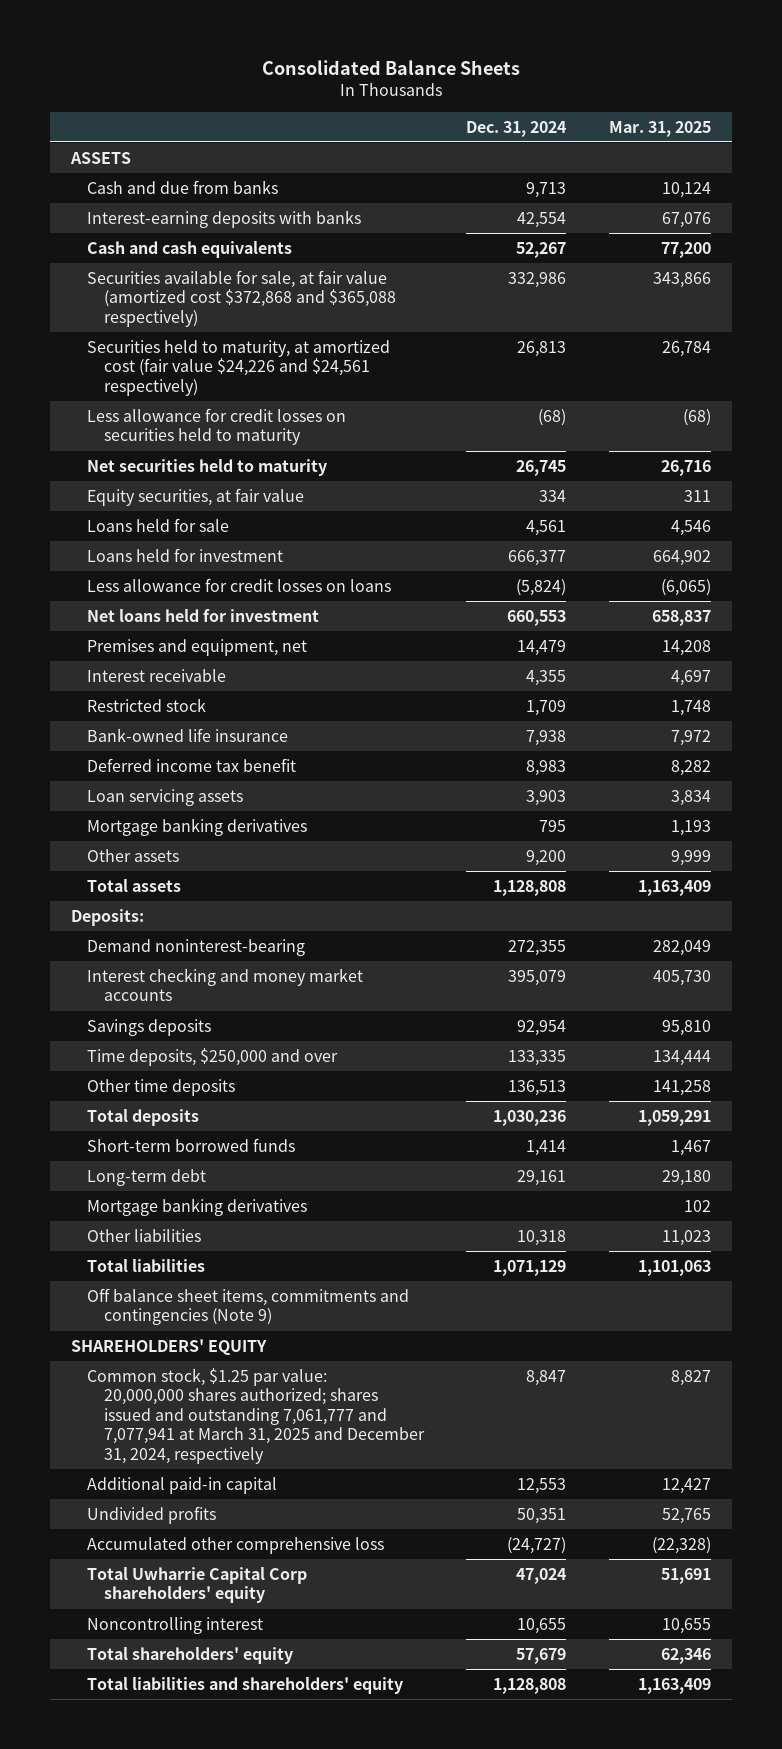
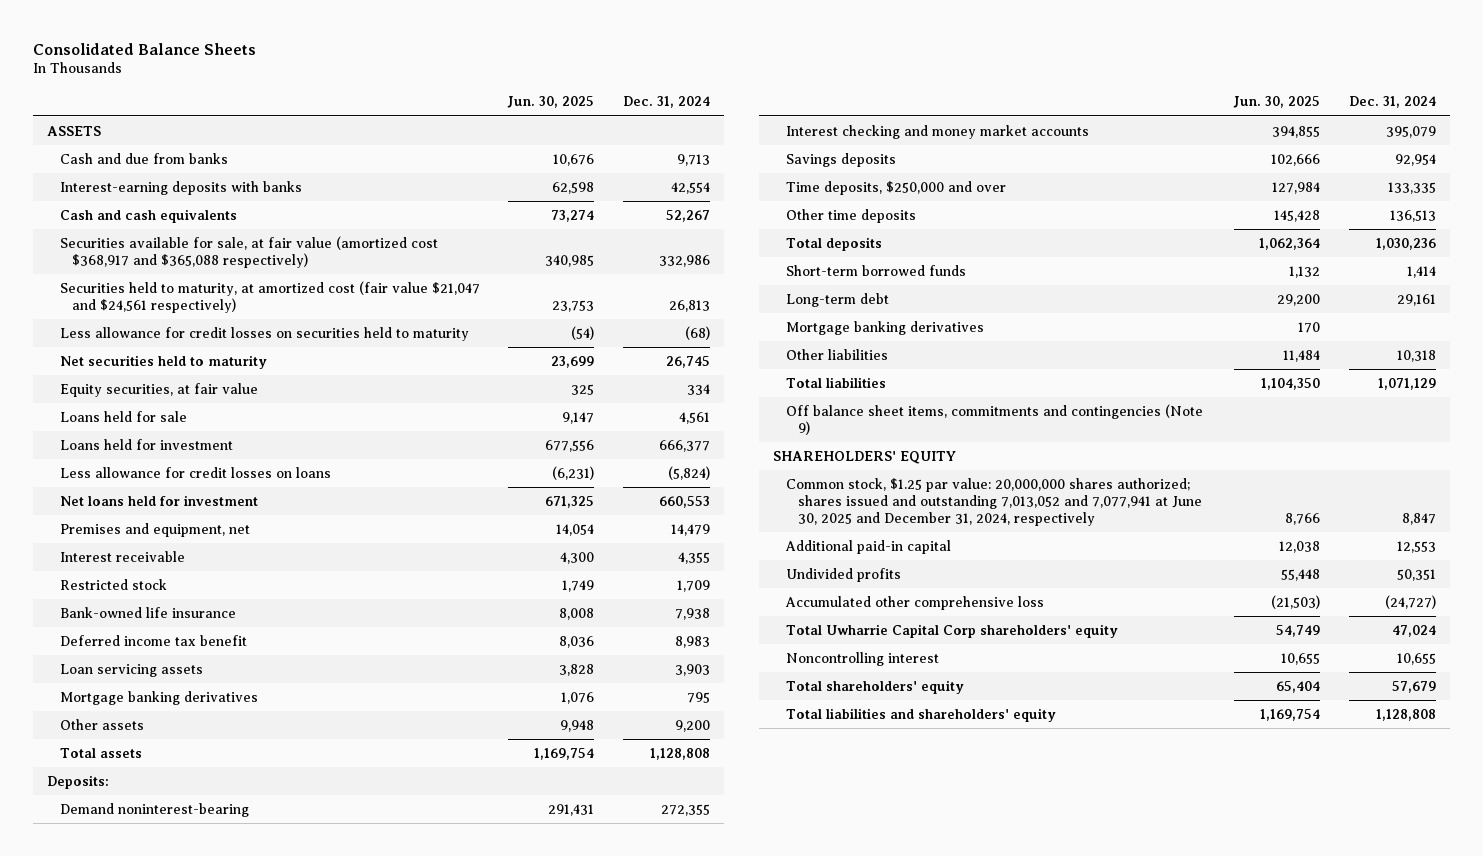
- | Dec. 31, 2024 | Mar. 31, 2025
+ | Jun. 30, 2025 | Dec. 31, 2024
- Securities available for sale, at fair value (amortized cost $372,868 and $365,088 respectively) | 332,986 | 343,866
- Securities held to maturity, at amortized cost (fair value $24,226 and $24,561 respectively) | 26,813 | 26,784
+ Securities available for sale, at fair value (amortized cost $368,917 and $365,088 respectively) | 340,985 | 332,986
+ Securities held to maturity, at amortized cost (fair value $21,047 and $24,561 respectively) | 23,753 | 26,813
- Common stock, $1.25 par value: 20,000,000 shares authorized; shares issued and outstanding 7,061,777 and 7,077,941 at March 31, 2025 and December 31, 2024, respectively | 8,847 | 8,827
+ Common stock, $1.25 par value: 20,000,000 shares authorized; shares issued and outstanding 7,013,052 and 7,077,941 at June 30, 2025 and December 31, 2024, respectively | 8,766 | 8,847

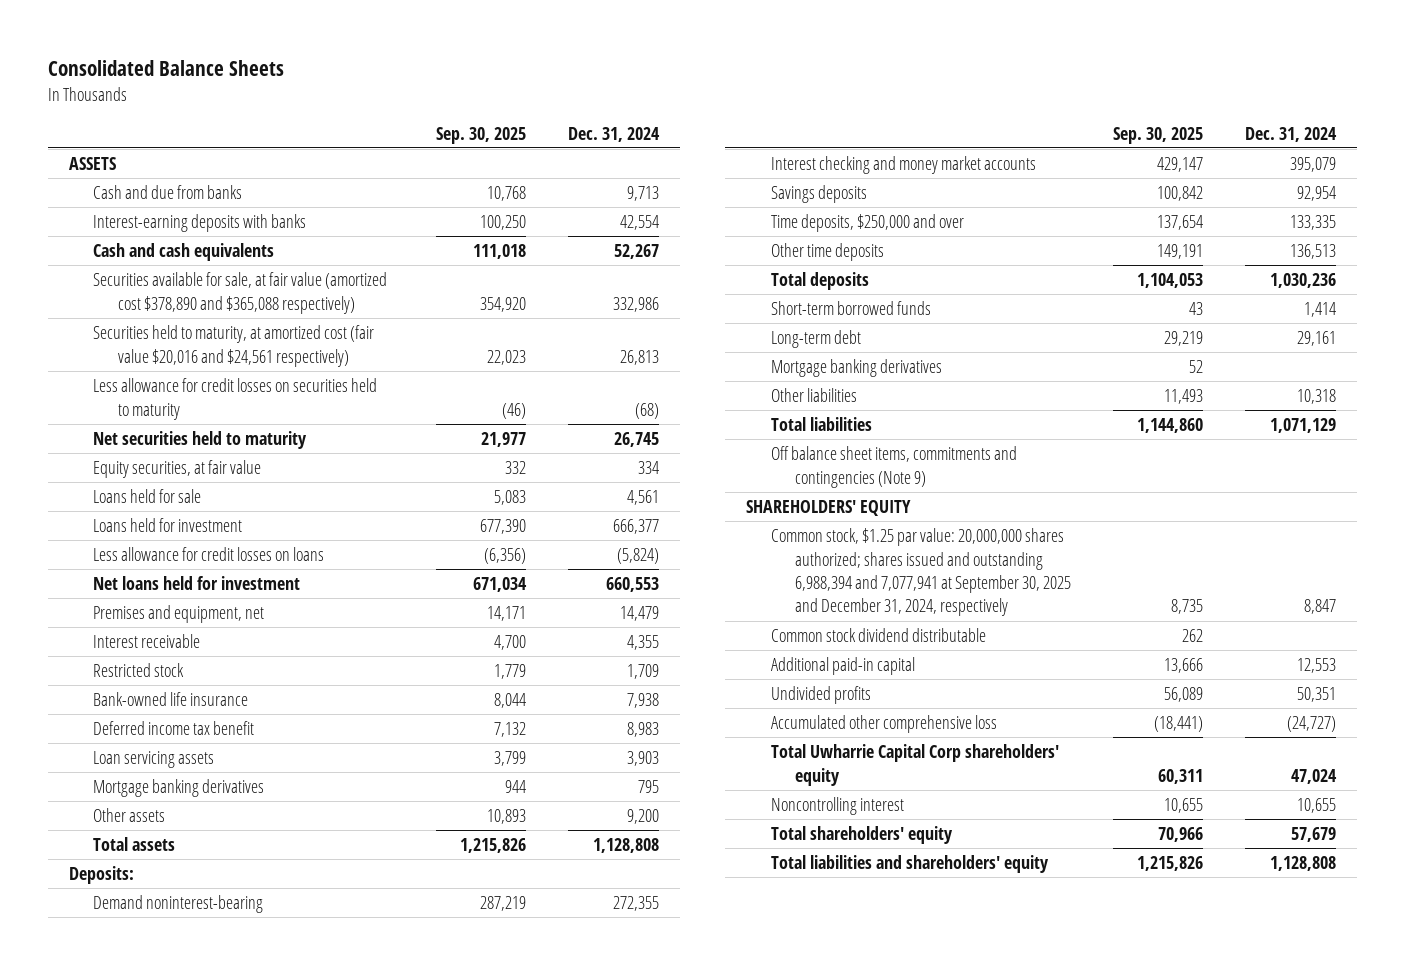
- | Jun. 30, 2025 | Dec. 31, 2024
+ | Sep. 30, 2025 | Dec. 31, 2024
- Securities available for sale, at fair value (amortized cost $368,917 and $365,088 respectively) | 340,985 | 332,986
- Securities held to maturity, at amortized cost (fair value $21,047 and $24,561 respectively) | 23,753 | 26,813
+ Securities available for sale, at fair value (amortized cost $378,890 and $365,088 respectively) | 354,920 | 332,986
+ Securities held to maturity, at amortized cost (fair value $20,016 and $24,561 respectively) | 22,023 | 26,813
- Common stock, $1.25 par value: 20,000,000 shares authorized; shares issued and outstanding 7,013,052 and 7,077,941 at June 30, 2025 and December 31, 2024, respectively | 8,766 | 8,847
+ Common stock, $1.25 par value: 20,000,000 shares authorized; shares issued and outstanding 6,988,394 and 7,077,941 at September 30, 2025 and December 31, 2024, respectively | 8,735 | 8,847
+ Common stock dividend distributable | 262 |

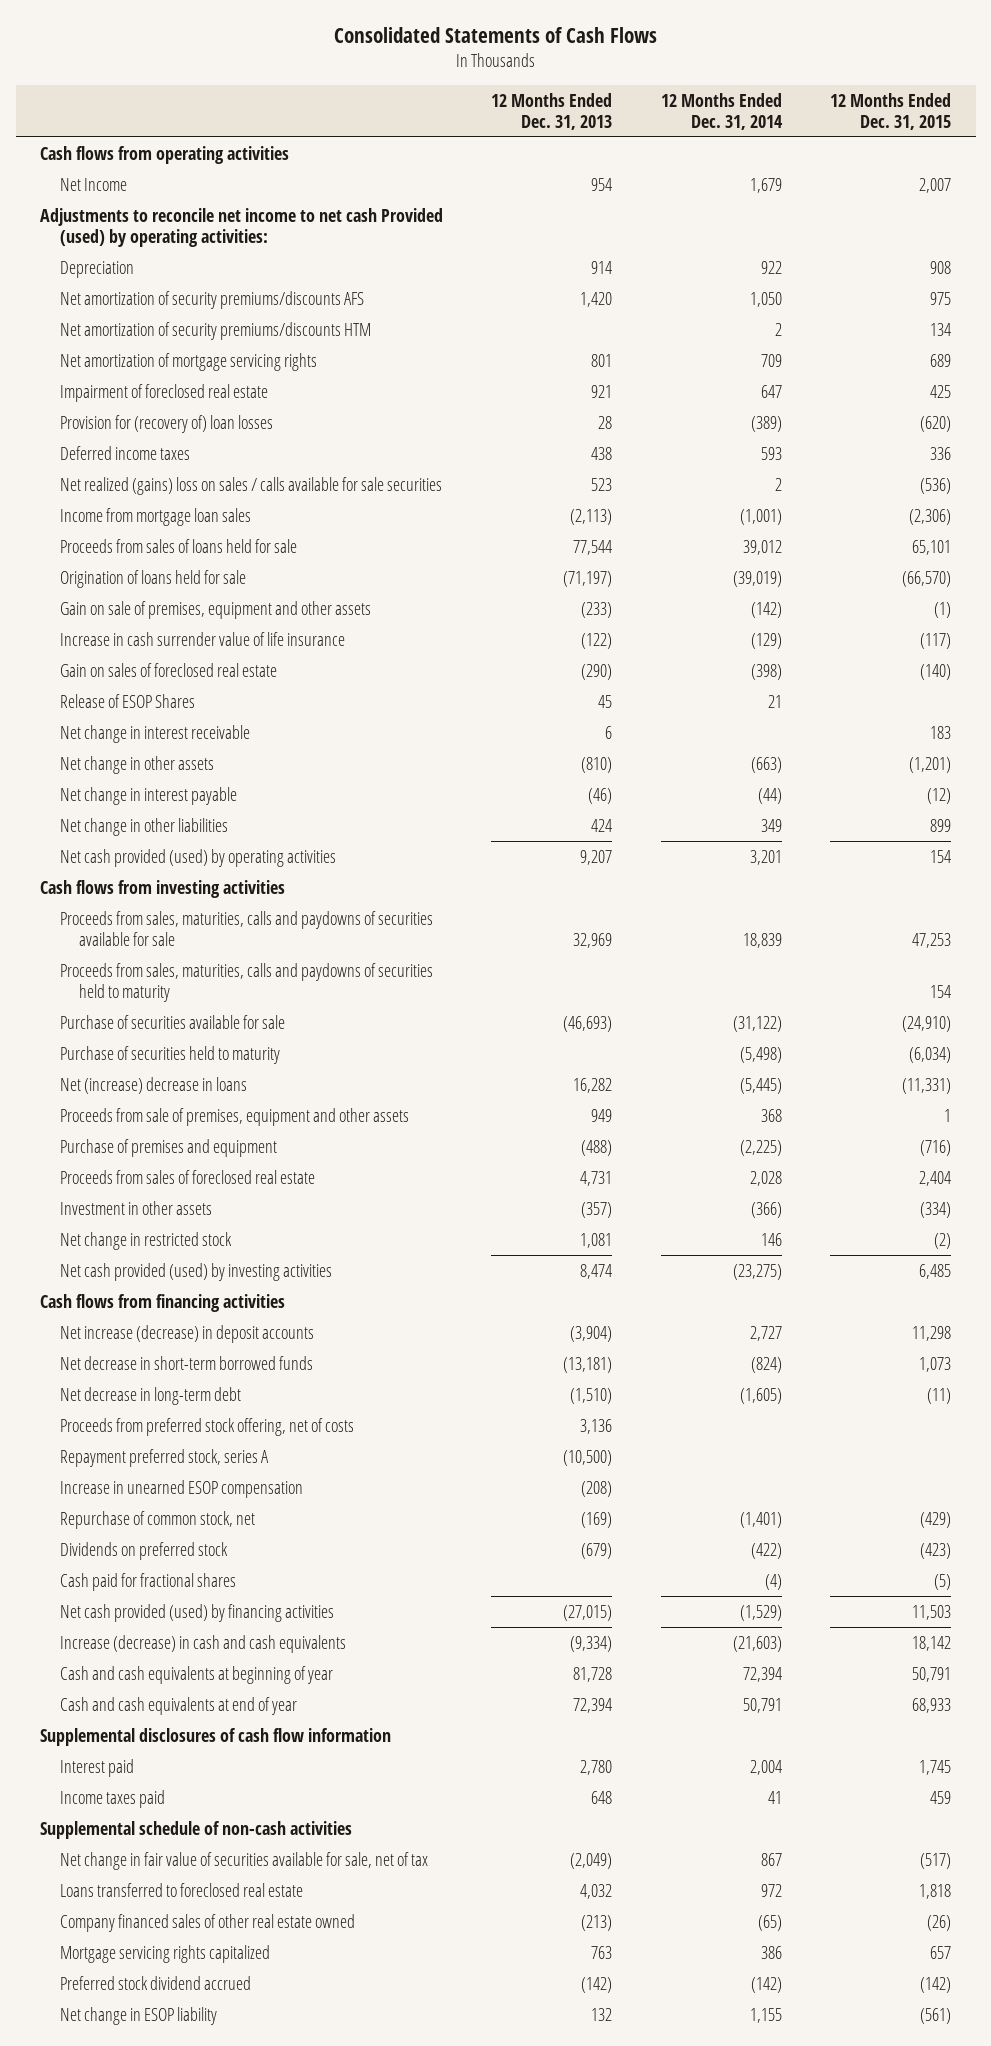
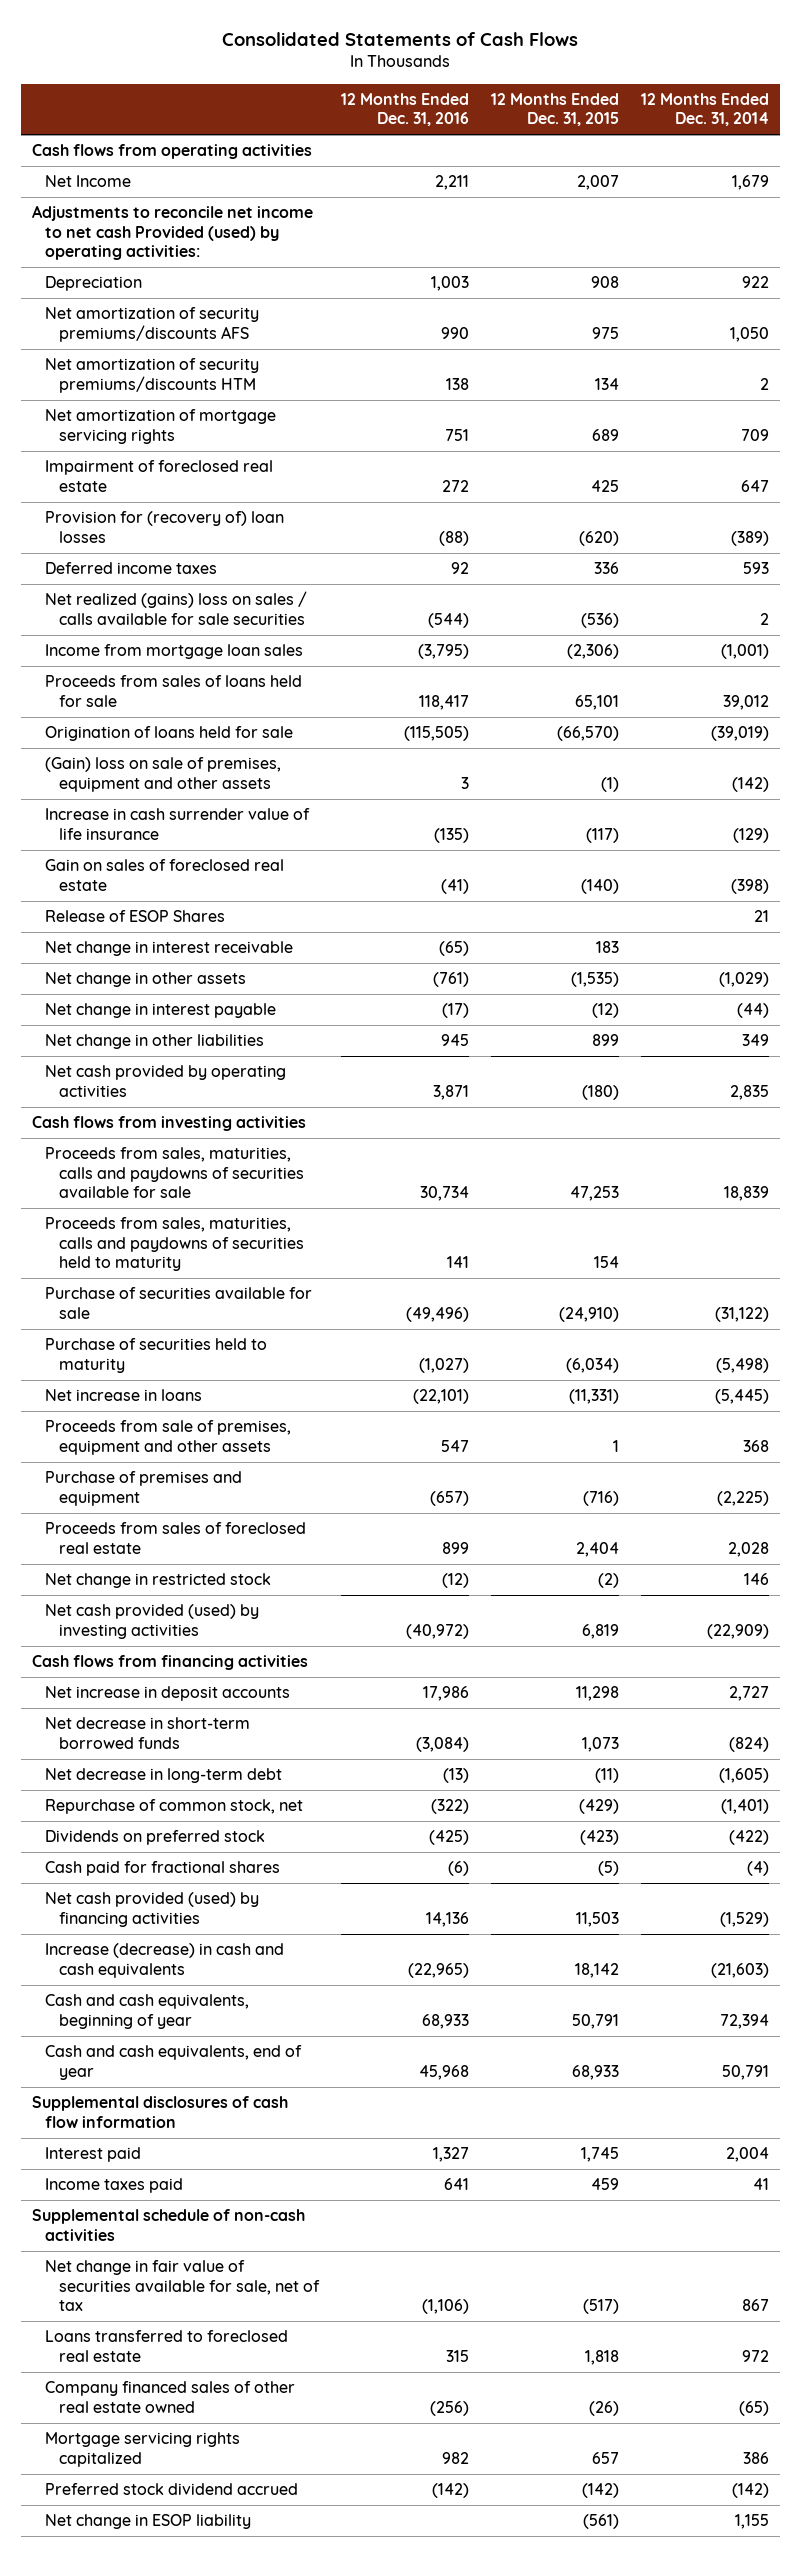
- | 12 Months Ended Dec. 31, 2013 | 12 Months Ended Dec. 31, 2014 | 12 Months Ended Dec. 31, 2015
+ | 12 Months Ended Dec. 31, 2016 | 12 Months Ended Dec. 31, 2015 | 12 Months Ended Dec. 31, 2014
- Gain on sale of premises, equipment and other assets | (233) | (142) | (1)
+ (Gain) loss on sale of premises, equipment and other assets | 3 | (1) | (142)
- Net change in other assets | (810) | (663) | (1,201)
+ Net change in other assets | (761) | (1,535) | (1,029)
- Net cash provided (used) by operating activities | 9,207 | 3,201 | 154
+ Net cash provided by operating activities | 3,871 | (180) | 2,835
- Net (increase) decrease in loans | 16,282 | (5,445) | (11,331)
+ Net increase in loans | (22,101) | (11,331) | (5,445)
- Investment in other assets | (357) | (366) | (334)
- Net cash provided (used) by investing activities | 8,474 | (23,275) | 6,485
+ Net cash provided (used) by investing activities | (40,972) | 6,819 | (22,909)
- Net increase (decrease) in deposit accounts | (3,904) | 2,727 | 11,298
+ Net increase in deposit accounts | 17,986 | 11,298 | 2,727
- Proceeds from preferred stock offering, net of costs | 3,136 | |
- Repayment preferred stock, series A | (10,500) | |
- Increase in unearned ESOP compensation | (208) | |
- Cash and cash equivalents at beginning of year | 81,728 | 72,394 | 50,791
- Cash and cash equivalents at end of year | 72,394 | 50,791 | 68,933
+ Cash and cash equivalents, beginning of year | 68,933 | 50,791 | 72,394
+ Cash and cash equivalents, end of year | 45,968 | 68,933 | 50,791

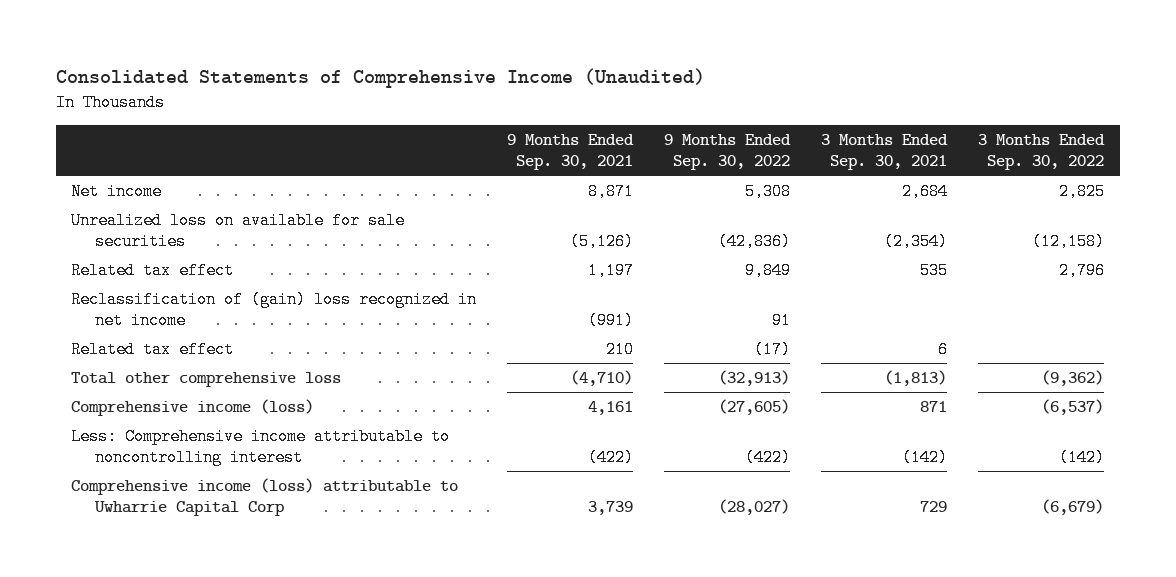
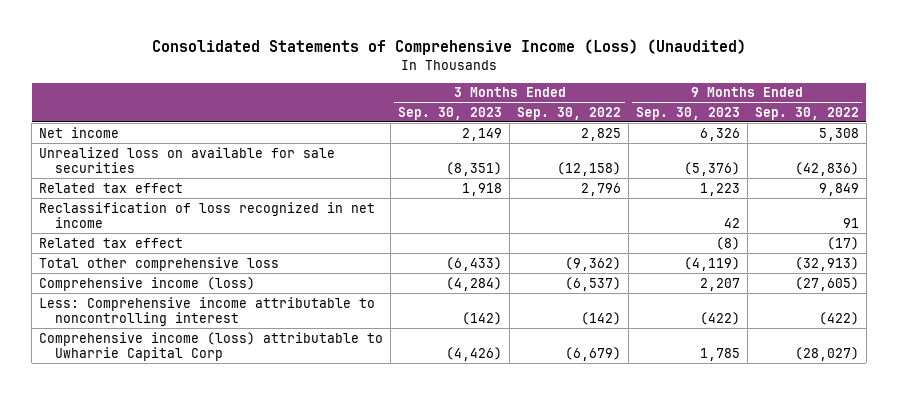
- Consolidated Statements of Comprehensive Income (Unaudited)
+ Consolidated Statements of Comprehensive Income (Loss) (Unaudited)
- | 9 Months Ended Sep. 30, 2021 | 9 Months Ended Sep. 30, 2022 | 3 Months Ended Sep. 30, 2021 | 3 Months Ended Sep. 30, 2022
+ | 3 Months Ended Sep. 30, 2023 | 3 Months Ended Sep. 30, 2022 | 9 Months Ended Sep. 30, 2023 | 9 Months Ended Sep. 30, 2022
- Reclassification of (gain) loss recognized in net income | (991) | 91 | |
+ Reclassification of loss recognized in net income | | | 42 | 91

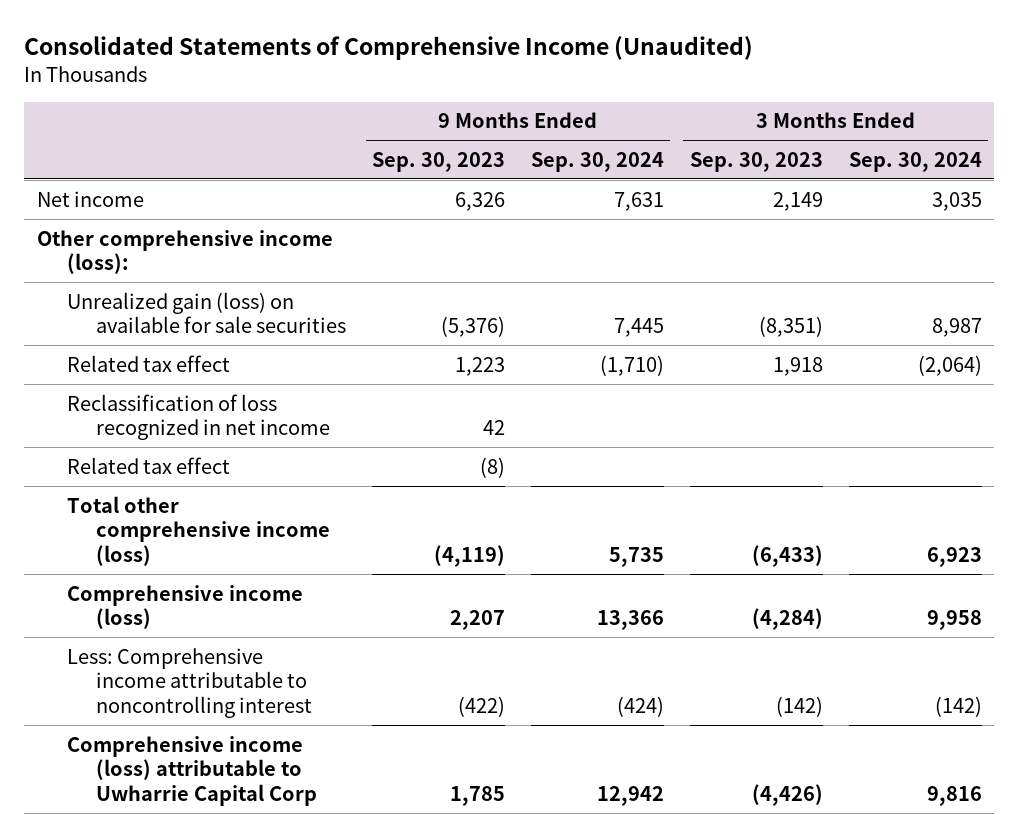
- Consolidated Statements of Comprehensive Income (Loss) (Unaudited)
+ Consolidated Statements of Comprehensive Income (Unaudited)
- | 3 Months Ended Sep. 30, 2023 | 3 Months Ended Sep. 30, 2022 | 9 Months Ended Sep. 30, 2023 | 9 Months Ended Sep. 30, 2022
+ | 9 Months Ended Sep. 30, 2023 | 9 Months Ended Sep. 30, 2024 | 3 Months Ended Sep. 30, 2023 | 3 Months Ended Sep. 30, 2024
- Unrealized loss on available for sale securities | (8,351) | (12,158) | (5,376) | (42,836)
+ Other comprehensive income (loss):
+ Unrealized gain (loss) on available for sale securities | (5,376) | 7,445 | (8,351) | 8,987
- Total other comprehensive loss | (6,433) | (9,362) | (4,119) | (32,913)
+ Total other comprehensive income (loss) | (4,119) | 5,735 | (6,433) | 6,923

